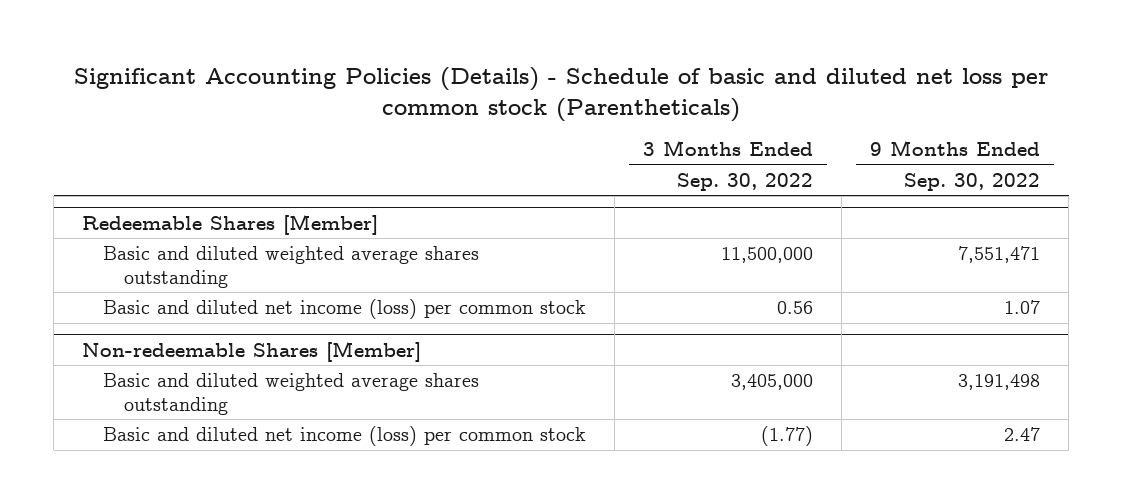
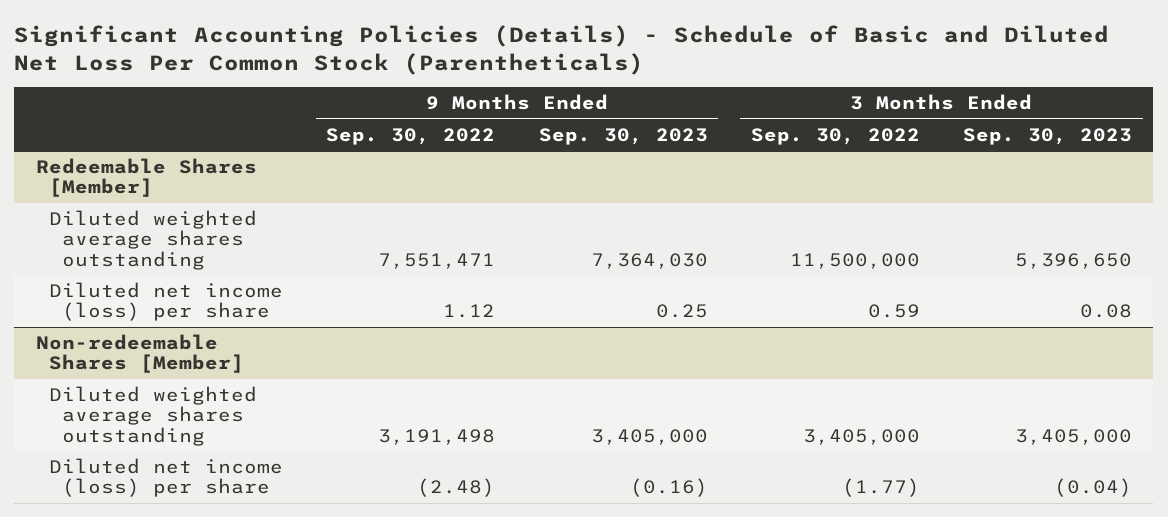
- Significant Accounting Policies (Details) - Schedule of basic and diluted net loss per common stock (Parentheticals)
+ Significant Accounting Policies (Details) - Schedule of Basic and Diluted Net Loss Per Common Stock (Parentheticals)
- | 3 Months Ended Sep. 30, 2022 | 9 Months Ended Sep. 30, 2022
+ | 9 Months Ended Sep. 30, 2022 | 9 Months Ended Sep. 30, 2023 | 3 Months Ended Sep. 30, 2022 | 3 Months Ended Sep. 30, 2023
@ Redeemable Shares [Member]
- Basic and diluted weighted average shares outstanding | 11,500,000 | 7,551,471
- Basic and diluted net income (loss) per common stock | 0.56 | 1.07
+ Diluted weighted average shares outstanding | 7,551,471 | 7,364,030 | 11,500,000 | 5,396,650
+ Diluted net income (loss) per share | 1.12 | 0.25 | 0.59 | 0.08
@ Non-redeemable Shares [Member]
- Basic and diluted weighted average shares outstanding | 3,405,000 | 3,191,498
- Basic and diluted net income (loss) per common stock | (1.77) | 2.47
+ Diluted weighted average shares outstanding | 3,191,498 | 3,405,000 | 3,405,000 | 3,405,000
+ Diluted net income (loss) per share | (2.48) | (0.16) | (1.77) | (0.04)

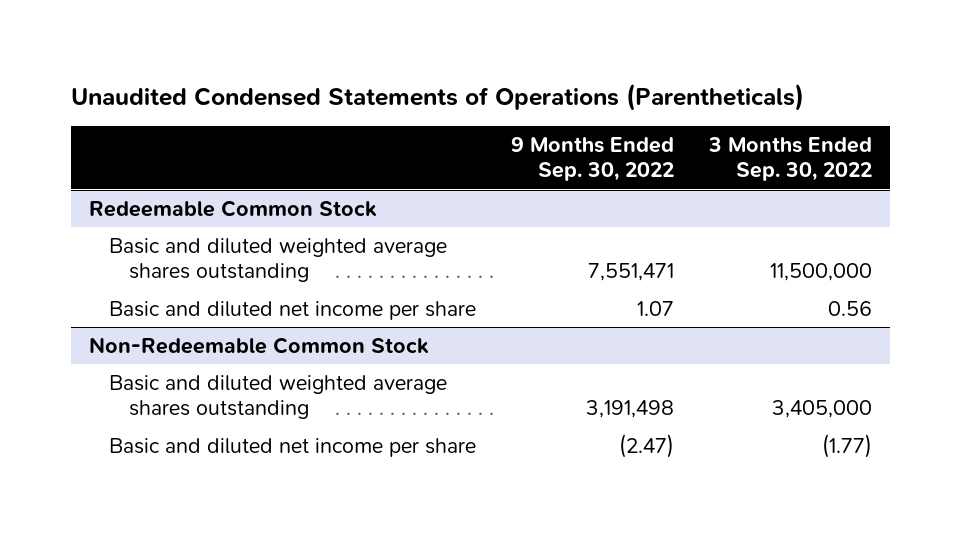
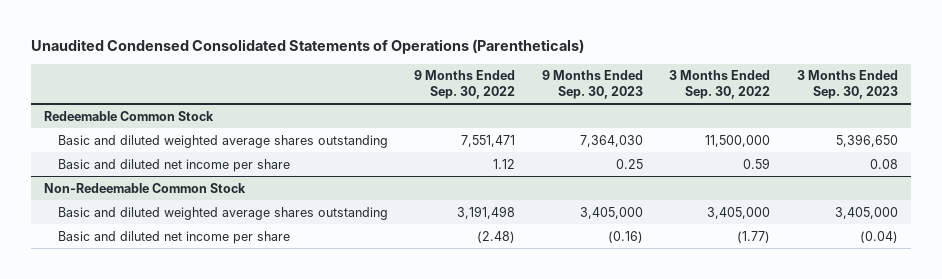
- Unaudited Condensed Statements of Operations (Parentheticals)
+ Unaudited Condensed Consolidated Statements of Operations (Parentheticals)
- | 9 Months Ended Sep. 30, 2022 | 3 Months Ended Sep. 30, 2022
+ | 9 Months Ended Sep. 30, 2022 | 9 Months Ended Sep. 30, 2023 | 3 Months Ended Sep. 30, 2022 | 3 Months Ended Sep. 30, 2023
@ Redeemable Common Stock
- Basic and diluted net income per share | 1.07 | 0.56
+ Basic and diluted net income per share | 1.12 | 0.25 | 0.59 | 0.08
@ Non-Redeemable Common Stock
- Basic and diluted net income per share | (2.47) | (1.77)
+ Basic and diluted net income per share | (2.48) | (0.16) | (1.77) | (0.04)

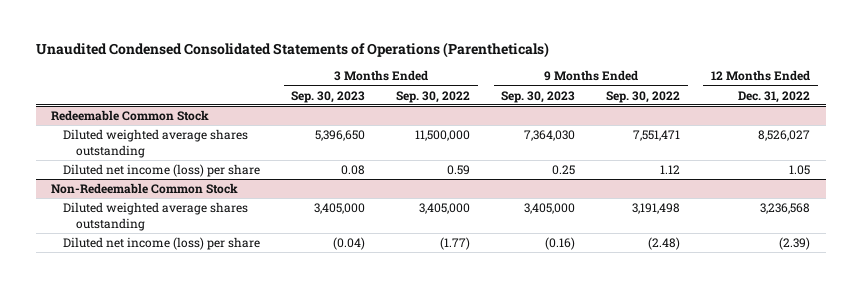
- | 9 Months Ended Sep. 30, 2022 | 9 Months Ended Sep. 30, 2023 | 3 Months Ended Sep. 30, 2022 | 3 Months Ended Sep. 30, 2023
+ | 3 Months Ended Sep. 30, 2023 | 3 Months Ended Sep. 30, 2022 | 9 Months Ended Sep. 30, 2023 | 9 Months Ended Sep. 30, 2022 | 12 Months Ended Dec. 31, 2022
@ Redeemable Common Stock
- Basic and diluted weighted average shares outstanding | 7,551,471 | 7,364,030 | 11,500,000 | 5,396,650
- Basic and diluted net income per share | 1.12 | 0.25 | 0.59 | 0.08
+ Diluted weighted average shares outstanding | 5,396,650 | 11,500,000 | 7,364,030 | 7,551,471 | 8,526,027
+ Diluted net income (loss) per share | 0.08 | 0.59 | 0.25 | 1.12 | 1.05
@ Non-Redeemable Common Stock
- Basic and diluted weighted average shares outstanding | 3,191,498 | 3,405,000 | 3,405,000 | 3,405,000
- Basic and diluted net income per share | (2.48) | (0.16) | (1.77) | (0.04)
+ Diluted weighted average shares outstanding | 3,405,000 | 3,405,000 | 3,405,000 | 3,191,498 | 3,236,568
+ Diluted net income (loss) per share | (0.04) | (1.77) | (0.16) | (2.48) | (2.39)

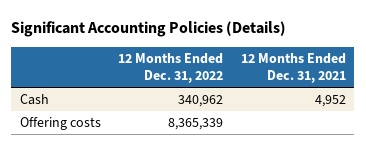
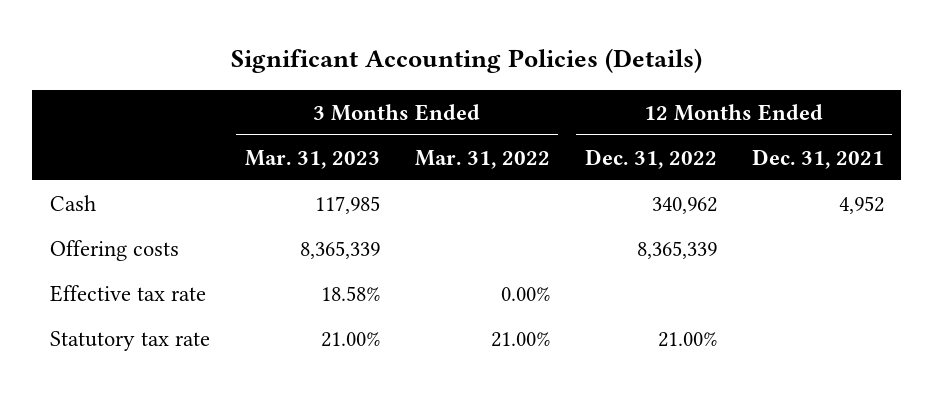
- | 12 Months Ended Dec. 31, 2022 | 12 Months Ended Dec. 31, 2021
+ | 3 Months Ended Mar. 31, 2023 | 3 Months Ended Mar. 31, 2022 | 12 Months Ended Dec. 31, 2022 | 12 Months Ended Dec. 31, 2021
+ Effective tax rate | 18.58% | 0.00% | |
+ Statutory tax rate | 21.00% | 21.00% | 21.00% |

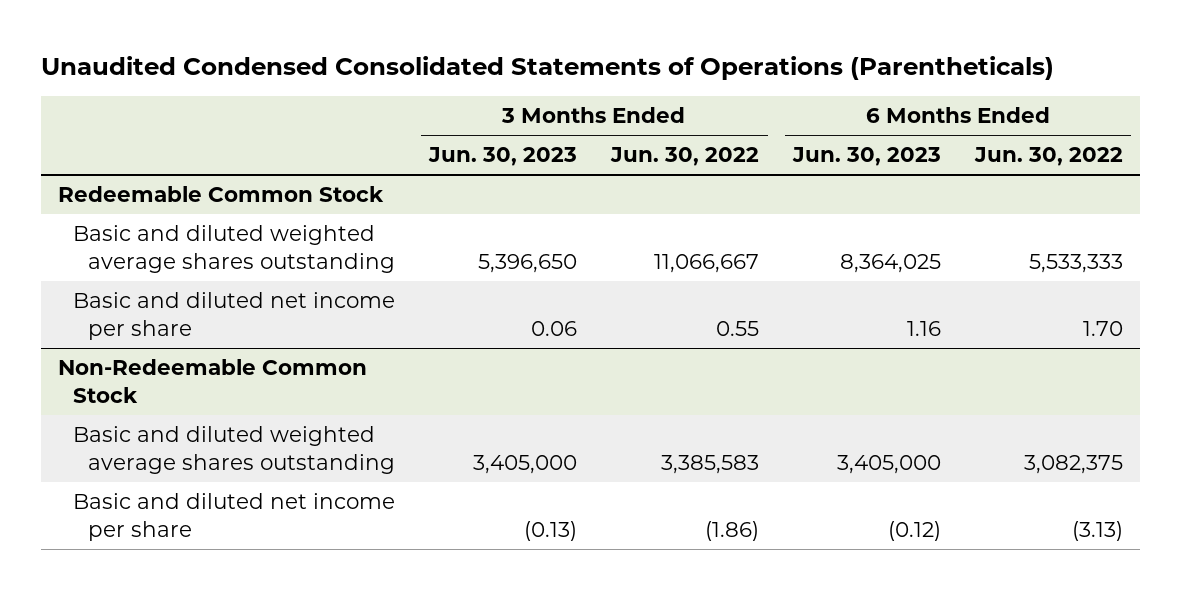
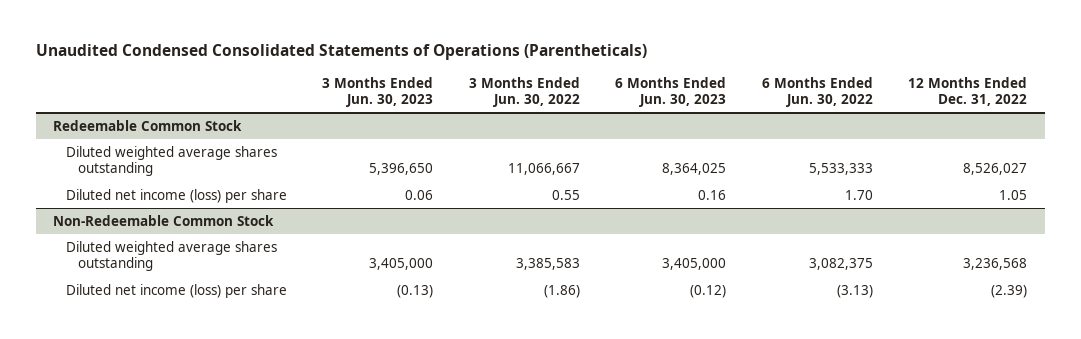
- | 3 Months Ended Jun. 30, 2023 | 3 Months Ended Jun. 30, 2022 | 6 Months Ended Jun. 30, 2023 | 6 Months Ended Jun. 30, 2022
+ | 3 Months Ended Jun. 30, 2023 | 3 Months Ended Jun. 30, 2022 | 6 Months Ended Jun. 30, 2023 | 6 Months Ended Jun. 30, 2022 | 12 Months Ended Dec. 31, 2022
@ Redeemable Common Stock
- Basic and diluted weighted average shares outstanding | 5,396,650 | 11,066,667 | 8,364,025 | 5,533,333
- Basic and diluted net income per share | 0.06 | 0.55 | 1.16 | 1.70
+ Diluted weighted average shares outstanding | 5,396,650 | 11,066,667 | 8,364,025 | 5,533,333 | 8,526,027
+ Diluted net income (loss) per share | 0.06 | 0.55 | 0.16 | 1.70 | 1.05
@ Non-Redeemable Common Stock
- Basic and diluted weighted average shares outstanding | 3,405,000 | 3,385,583 | 3,405,000 | 3,082,375
- Basic and diluted net income per share | (0.13) | (1.86) | (0.12) | (3.13)
+ Diluted weighted average shares outstanding | 3,405,000 | 3,385,583 | 3,405,000 | 3,082,375 | 3,236,568
+ Diluted net income (loss) per share | (0.13) | (1.86) | (0.12) | (3.13) | (2.39)

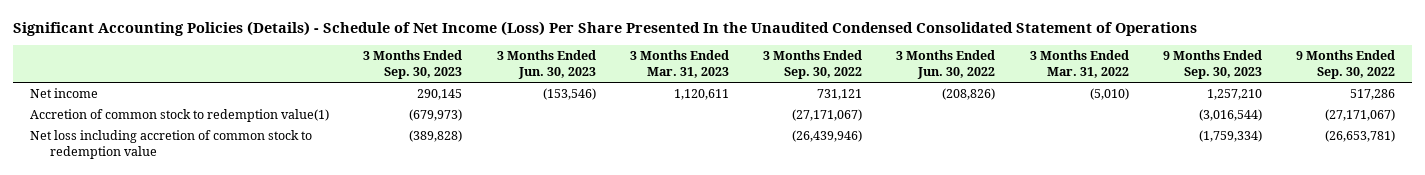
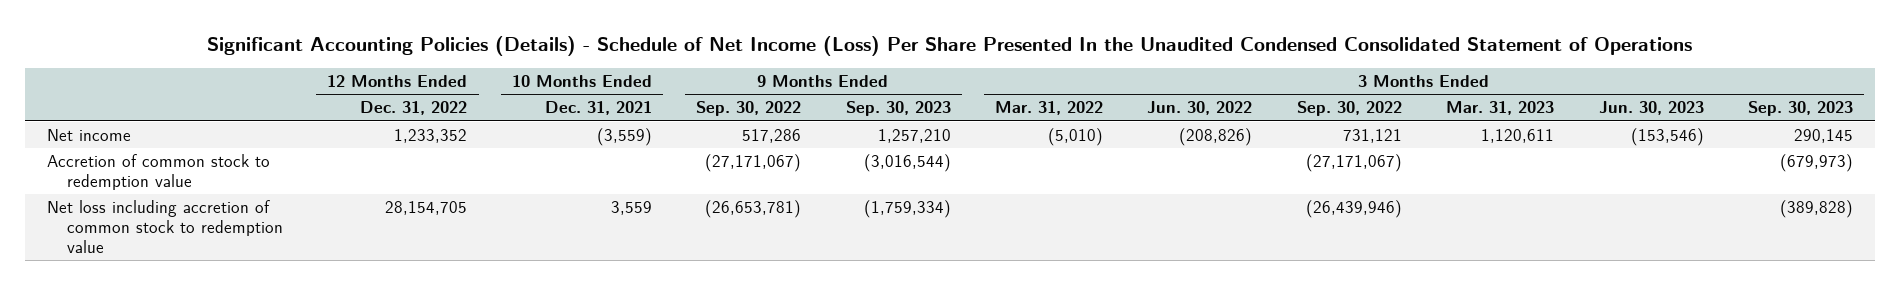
- | 3 Months Ended Sep. 30, 2023 | 3 Months Ended Jun. 30, 2023 | 3 Months Ended Mar. 31, 2023 | 3 Months Ended Sep. 30, 2022 | 3 Months Ended Jun. 30, 2022 | 3 Months Ended Mar. 31, 2022 | 9 Months Ended Sep. 30, 2023 | 9 Months Ended Sep. 30, 2022
+ | 12 Months Ended Dec. 31, 2022 | 10 Months Ended Dec. 31, 2021 | 9 Months Ended Sep. 30, 2022 | 9 Months Ended Sep. 30, 2023 | 3 Months Ended Mar. 31, 2022 | 3 Months Ended Jun. 30, 2022 | 3 Months Ended Sep. 30, 2022 | 3 Months Ended Mar. 31, 2023 | 3 Months Ended Jun. 30, 2023 | 3 Months Ended Sep. 30, 2023
- Accretion of common stock to redemption value(1) | (679,973) | | | (27,171,067) | | | (3,016,544) | (27,171,067)
+ Accretion of common stock to redemption value | | | (27,171,067) | (3,016,544) | | | (27,171,067) | | | (679,973)

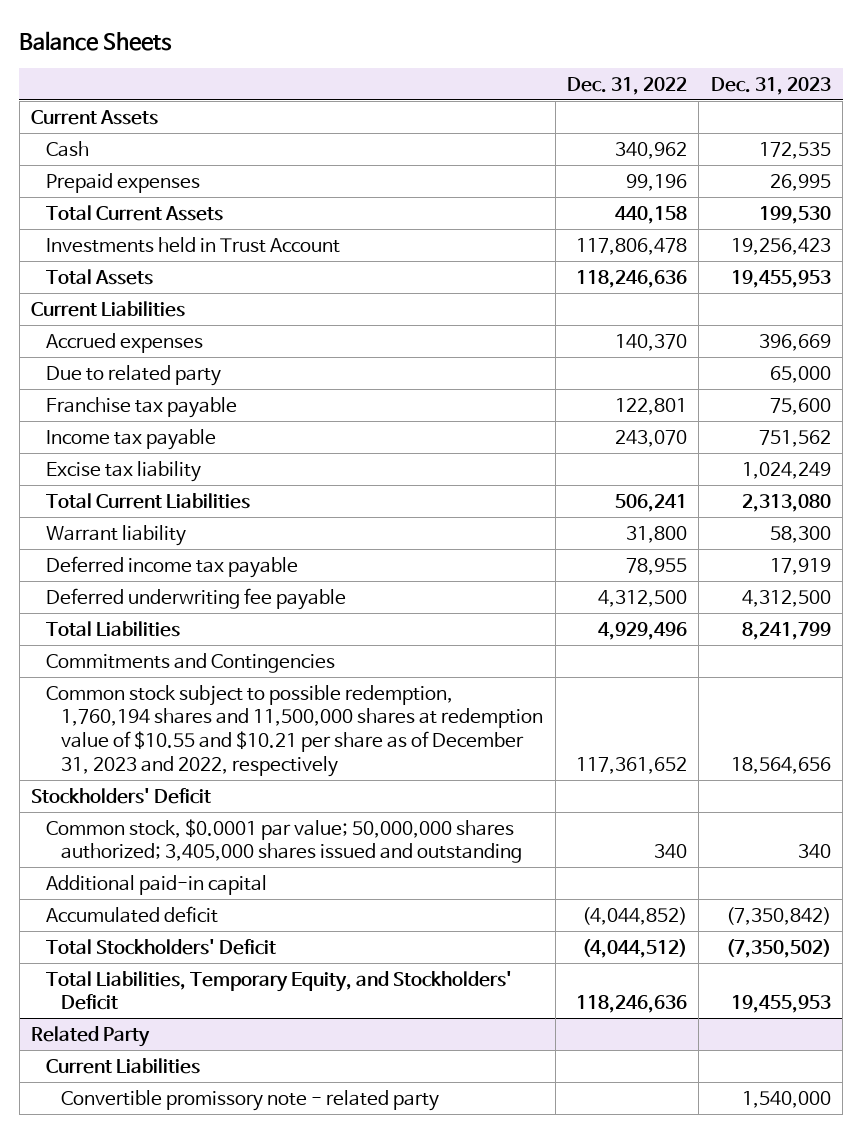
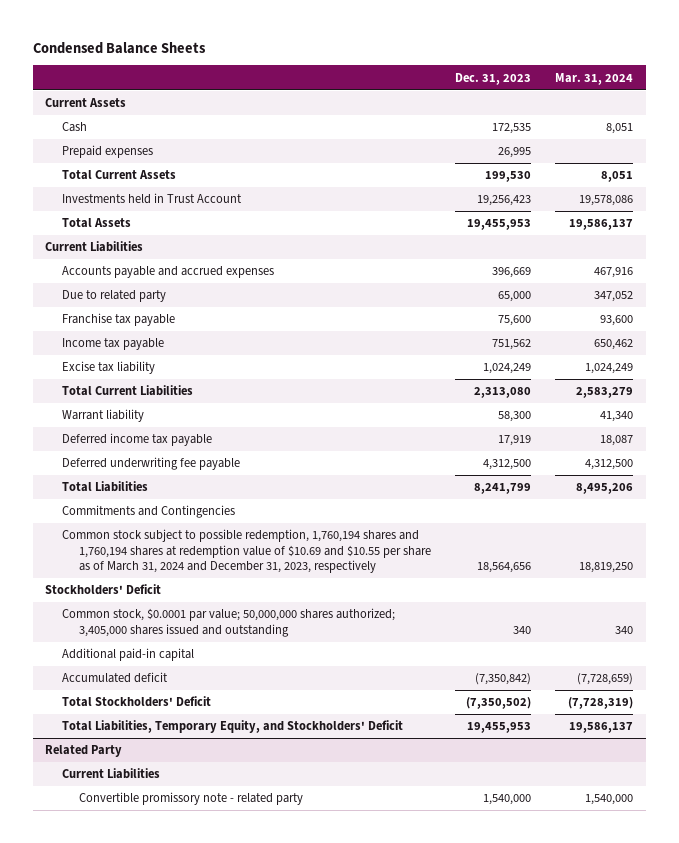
- Balance Sheets
+ Condensed Balance Sheets
- | Dec. 31, 2022 | Dec. 31, 2023
+ | Dec. 31, 2023 | Mar. 31, 2024
- Accrued expenses | 140,370 | 396,669
+ Accounts payable and accrued expenses | 396,669 | 467,916
- Common stock subject to possible redemption, 1,760,194 shares and 11,500,000 shares at redemption value of $10.55 and $10.21 per share as of December 31, 2023 and 2022, respectively | 117,361,652 | 18,564,656
+ Common stock subject to possible redemption, 1,760,194 shares and 1,760,194 shares at redemption value of $10.69 and $10.55 per share as of March 31, 2024 and December 31, 2023, respectively | 18,564,656 | 18,819,250

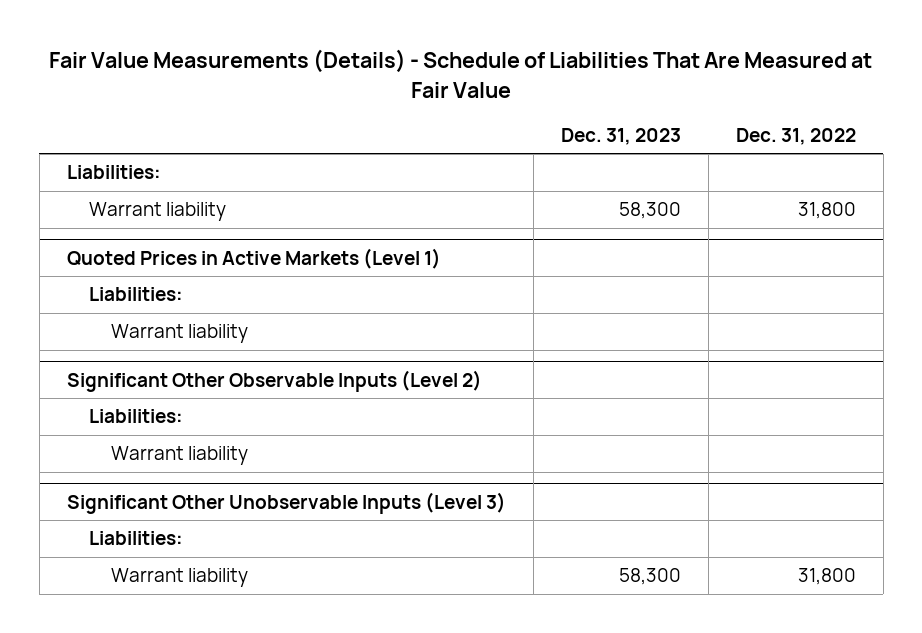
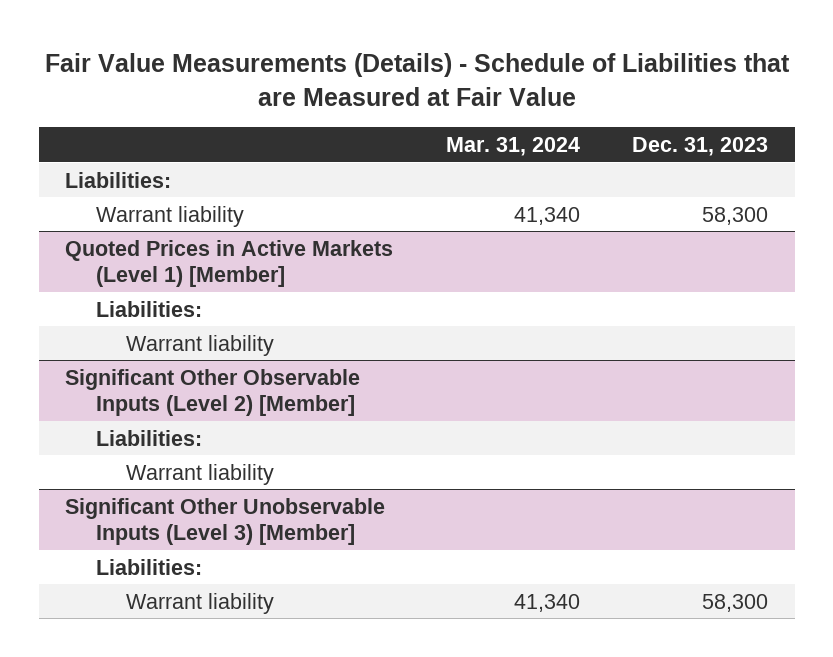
- Fair Value Measurements (Details) - Schedule of Liabilities That Are Measured at Fair Value
+ Fair Value Measurements (Details) - Schedule of Liabilities that are Measured at Fair Value
- | Dec. 31, 2023 | Dec. 31, 2022
+ | Mar. 31, 2024 | Dec. 31, 2023
- Quoted Prices in Active Markets (Level 1)
+ Quoted Prices in Active Markets (Level 1) [Member]
- Significant Other Observable Inputs (Level 2)
+ Significant Other Observable Inputs (Level 2) [Member]
- Significant Other Unobservable Inputs (Level 3)
+ Significant Other Unobservable Inputs (Level 3) [Member]

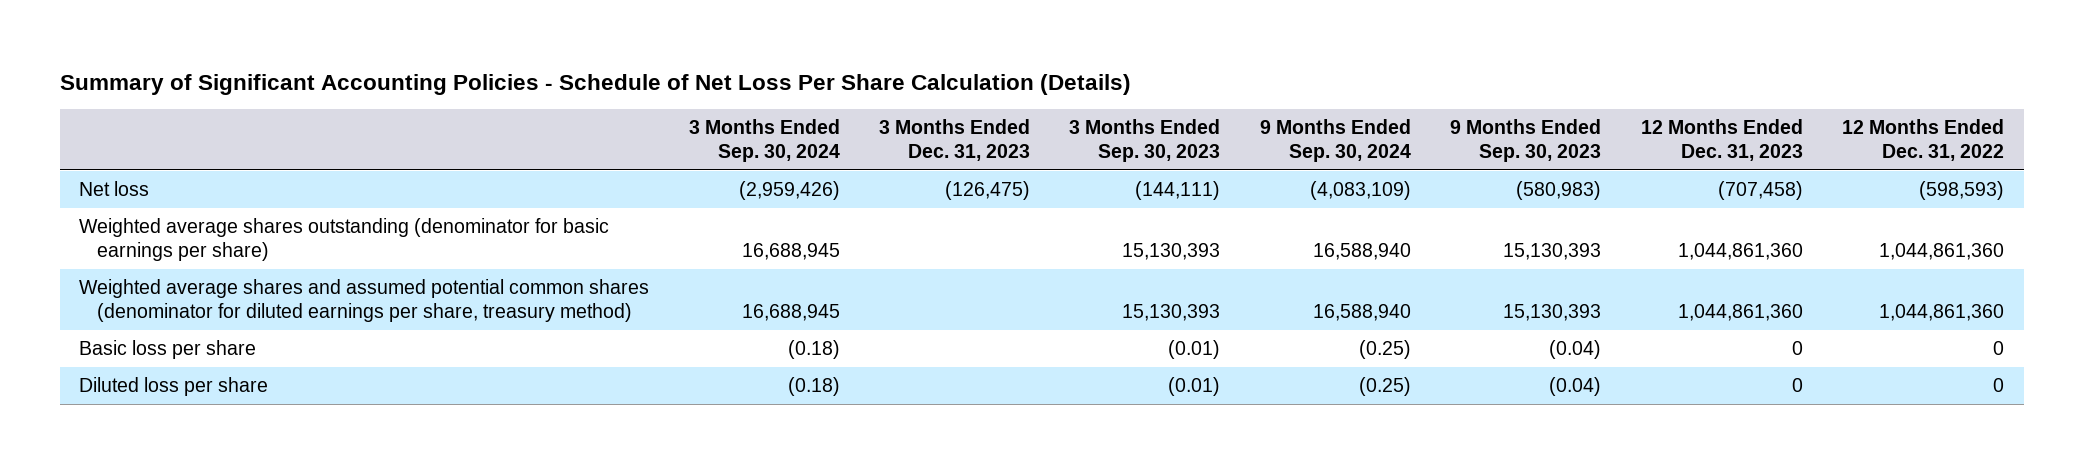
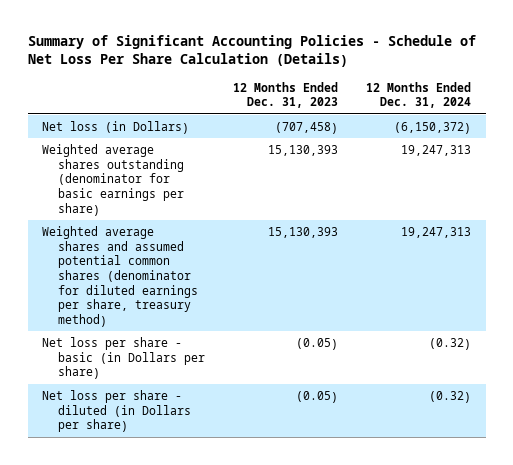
- | 3 Months Ended Sep. 30, 2024 | 3 Months Ended Dec. 31, 2023 | 3 Months Ended Sep. 30, 2023 | 9 Months Ended Sep. 30, 2024 | 9 Months Ended Sep. 30, 2023 | 12 Months Ended Dec. 31, 2023 | 12 Months Ended Dec. 31, 2022
+ | 12 Months Ended Dec. 31, 2023 | 12 Months Ended Dec. 31, 2024
- Net loss | (2,959,426) | (126,475) | (144,111) | (4,083,109) | (580,983) | (707,458) | (598,593)
- Weighted average shares outstanding (denominator for basic earnings per share) | 16,688,945 | | 15,130,393 | 16,588,940 | 15,130,393 | 1,044,861,360 | 1,044,861,360
- Weighted average shares and assumed potential common shares (denominator for diluted earnings per share, treasury method) | 16,688,945 | | 15,130,393 | 16,588,940 | 15,130,393 | 1,044,861,360 | 1,044,861,360
- Basic loss per share | (0.18) | | (0.01) | (0.25) | (0.04) | 0 | 0
- Diluted loss per share | (0.18) | | (0.01) | (0.25) | (0.04) | 0 | 0
+ Net loss (in Dollars) | (707,458) | (6,150,372)
+ Weighted average shares outstanding (denominator for basic earnings per share) | 15,130,393 | 19,247,313
+ Weighted average shares and assumed potential common shares (denominator for diluted earnings per share, treasury method) | 15,130,393 | 19,247,313
+ Net loss per share - basic (in Dollars per share) | (0.05) | (0.32)
+ Net loss per share - diluted (in Dollars per share) | (0.05) | (0.32)

